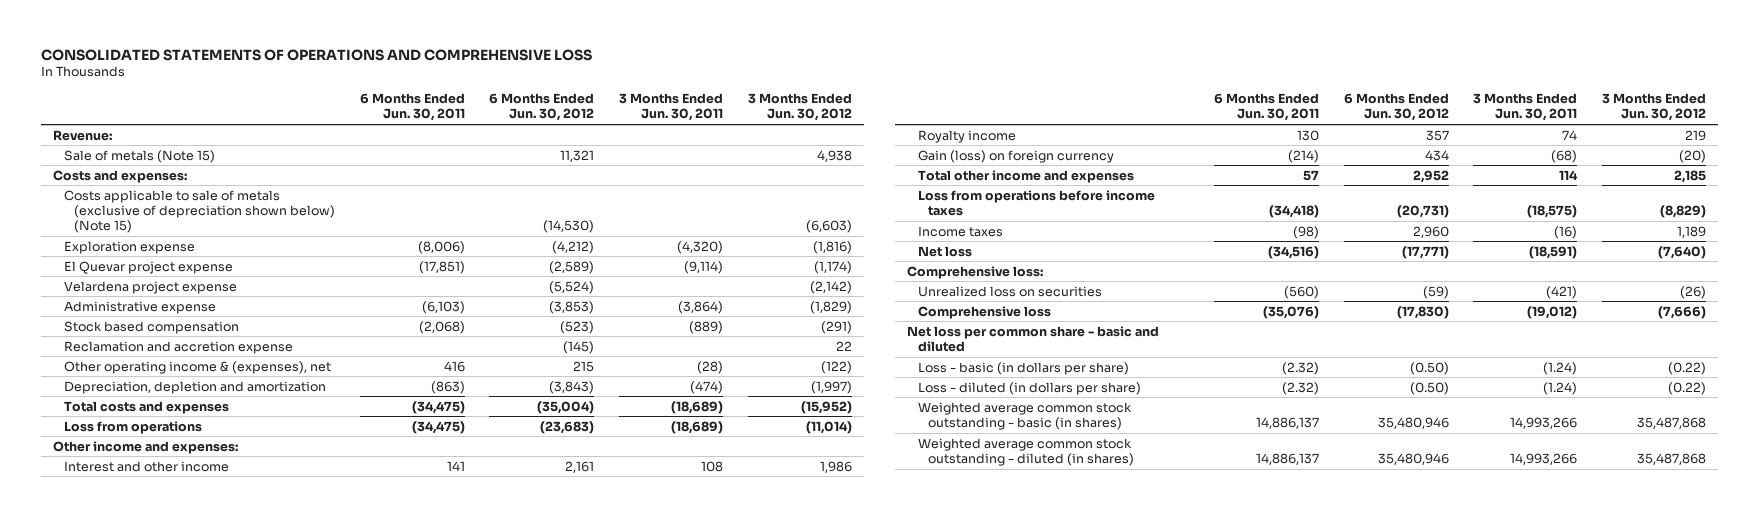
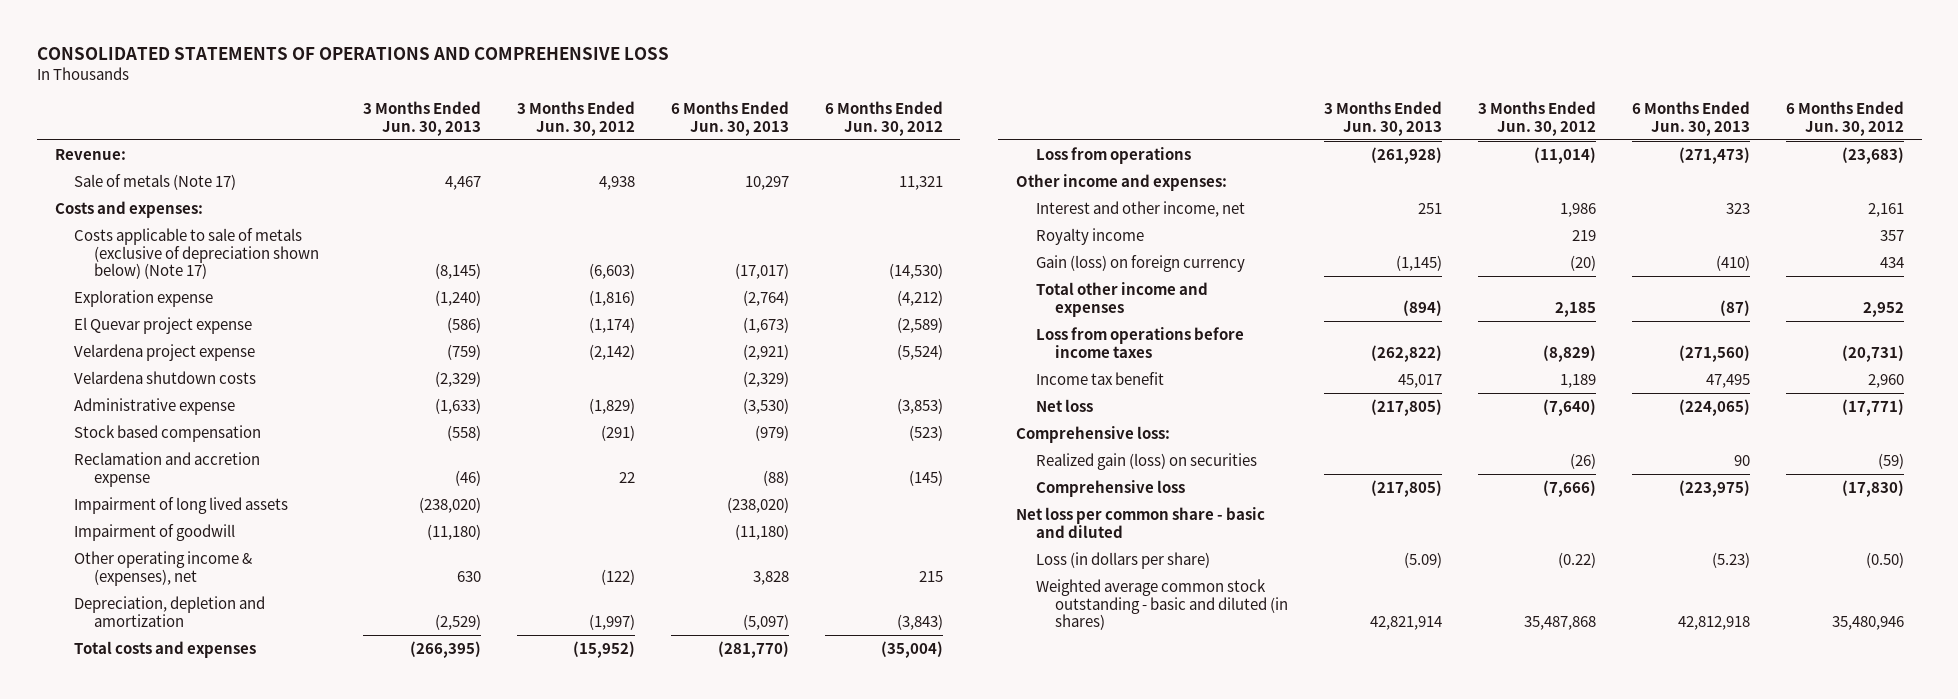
- | 6 Months Ended Jun. 30, 2011 | 6 Months Ended Jun. 30, 2012 | 3 Months Ended Jun. 30, 2011 | 3 Months Ended Jun. 30, 2012
+ | 3 Months Ended Jun. 30, 2013 | 3 Months Ended Jun. 30, 2012 | 6 Months Ended Jun. 30, 2013 | 6 Months Ended Jun. 30, 2012
- Sale of metals (Note 15) | | 11,321 | | 4,938
+ Sale of metals (Note 17) | 4,467 | 4,938 | 10,297 | 11,321
- Costs applicable to sale of metals (exclusive of depreciation shown below) (Note 15) | | (14,530) | | (6,603)
+ Costs applicable to sale of metals (exclusive of depreciation shown below) (Note 17) | (8,145) | (6,603) | (17,017) | (14,530)
+ Velardena shutdown costs | (2,329) | | (2,329) |
+ Impairment of long lived assets | (238,020) | | (238,020) |
+ Impairment of goodwill | (11,180) | | (11,180) |
- Interest and other income | 141 | 2,161 | 108 | 1,986
+ Interest and other income, net | 251 | 1,986 | 323 | 2,161
- Income taxes | (98) | 2,960 | (16) | 1,189
+ Income tax benefit | 45,017 | 1,189 | 47,495 | 2,960
- Unrealized loss on securities | (560) | (59) | (421) | (26)
+ Realized gain (loss) on securities | | (26) | 90 | (59)
- Loss - basic (in dollars per share) | (2.32) | (0.50) | (1.24) | (0.22)
- Loss - diluted (in dollars per share) | (2.32) | (0.50) | (1.24) | (0.22)
- Weighted average common stock outstanding - basic (in shares) | 14,886,137 | 35,480,946 | 14,993,266 | 35,487,868
- Weighted average common stock outstanding - diluted (in shares) | 14,886,137 | 35,480,946 | 14,993,266 | 35,487,868
+ Loss (in dollars per share) | (5.09) | (0.22) | (5.23) | (0.50)
+ Weighted average common stock outstanding - basic and diluted (in shares) | 42,821,914 | 35,487,868 | 42,812,918 | 35,480,946

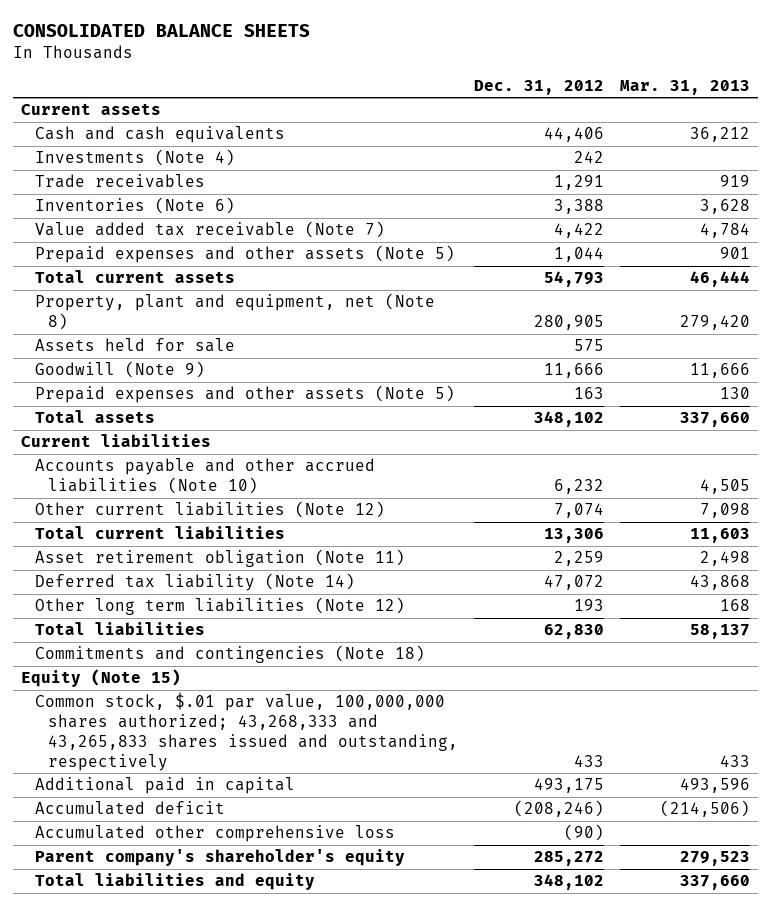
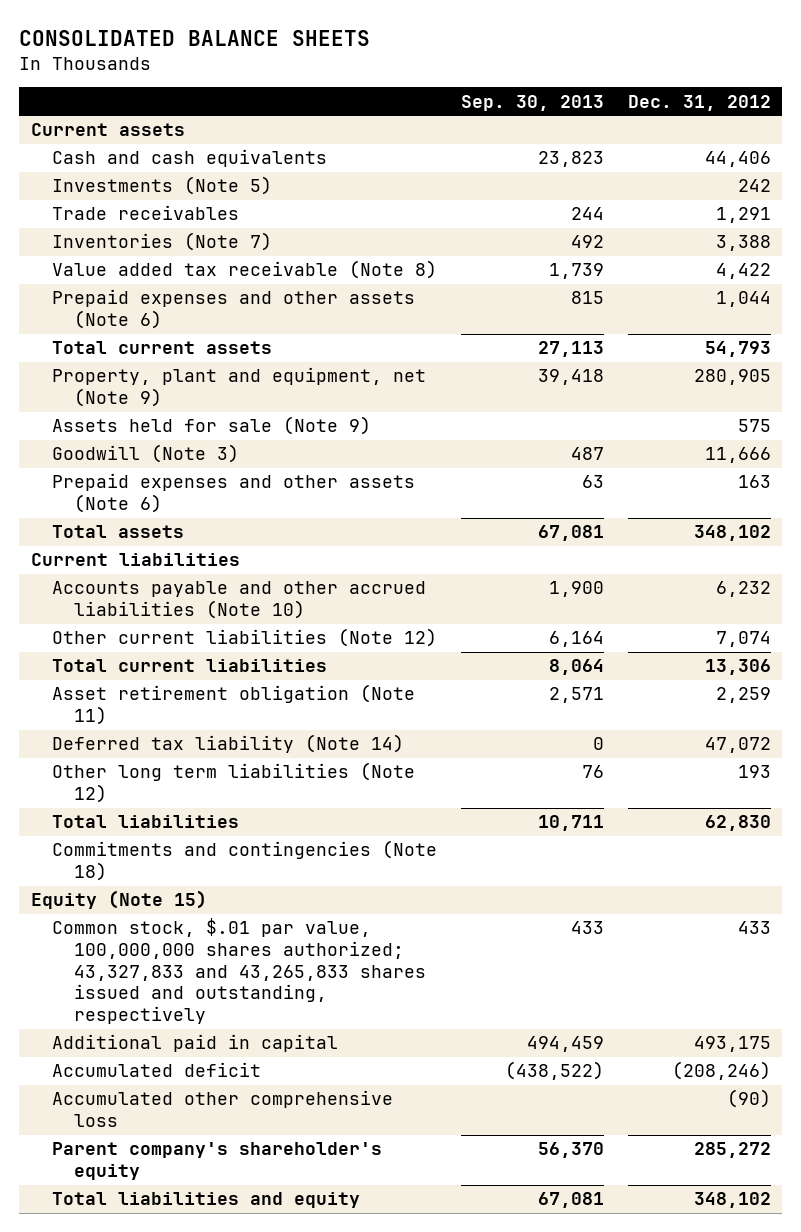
- | Dec. 31, 2012 | Mar. 31, 2013
+ | Sep. 30, 2013 | Dec. 31, 2012
- Investments (Note 4) | 242 |
+ Investments (Note 5) | | 242
- Inventories (Note 6) | 3,388 | 3,628
- Value added tax receivable (Note 7) | 4,422 | 4,784
- Prepaid expenses and other assets (Note 5) | 1,044 | 901
+ Inventories (Note 7) | 492 | 3,388
+ Value added tax receivable (Note 8) | 1,739 | 4,422
+ Prepaid expenses and other assets (Note 6) | 815 | 1,044
- Property, plant and equipment, net (Note 8) | 280,905 | 279,420
- Assets held for sale | 575 |
- Goodwill (Note 9) | 11,666 | 11,666
- Prepaid expenses and other assets (Note 5) | 163 | 130
+ Property, plant and equipment, net (Note 9) | 39,418 | 280,905
+ Assets held for sale (Note 9) | | 575
+ Goodwill (Note 3) | 487 | 11,666
+ Prepaid expenses and other assets (Note 6) | 63 | 163
- Common stock, $.01 par value, 100,000,000 shares authorized; 43,268,333 and 43,265,833 shares issued and outstanding, respectively | 433 | 433
+ Common stock, $.01 par value, 100,000,000 shares authorized; 43,327,833 and 43,265,833 shares issued and outstanding, respectively | 433 | 433

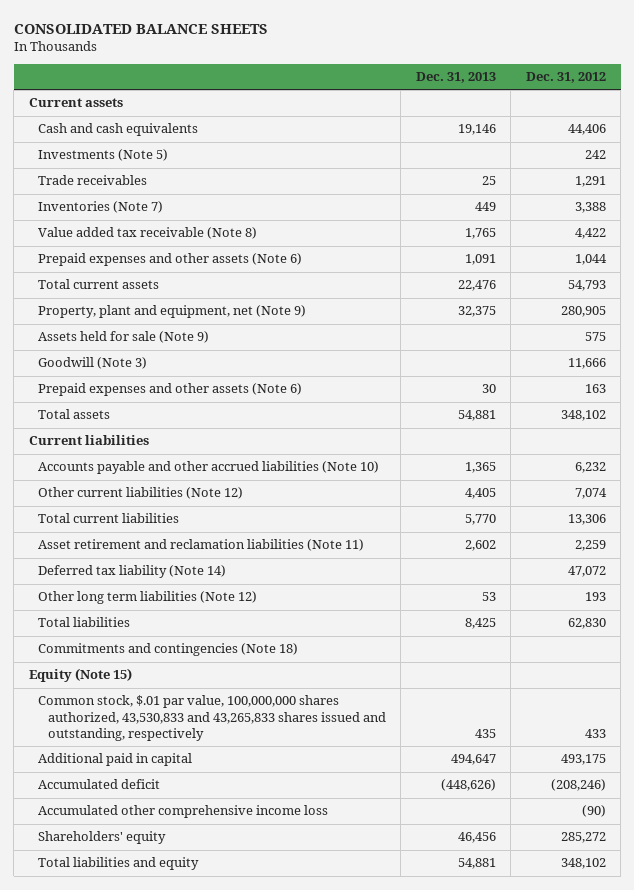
- | Sep. 30, 2013 | Dec. 31, 2012
+ | Dec. 31, 2013 | Dec. 31, 2012
- Asset retirement obligation (Note 11) | 2,571 | 2,259
+ Asset retirement and reclamation liabilities (Note 11) | 2,602 | 2,259
- Common stock, $.01 par value, 100,000,000 shares authorized; 43,327,833 and 43,265,833 shares issued and outstanding, respectively | 433 | 433
+ Common stock, $.01 par value, 100,000,000 shares authorized, 43,530,833 and 43,265,833 shares issued and outstanding, respectively | 435 | 433
- Accumulated other comprehensive loss | | (90)
- Parent company's shareholder's equity | 56,370 | 285,272
+ Accumulated other comprehensive income loss | | (90)
+ Shareholders' equity | 46,456 | 285,272

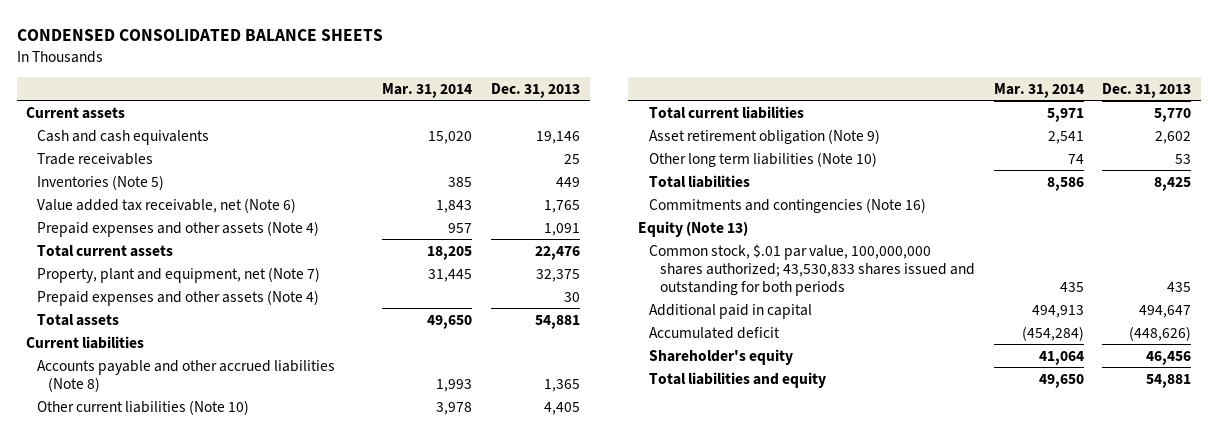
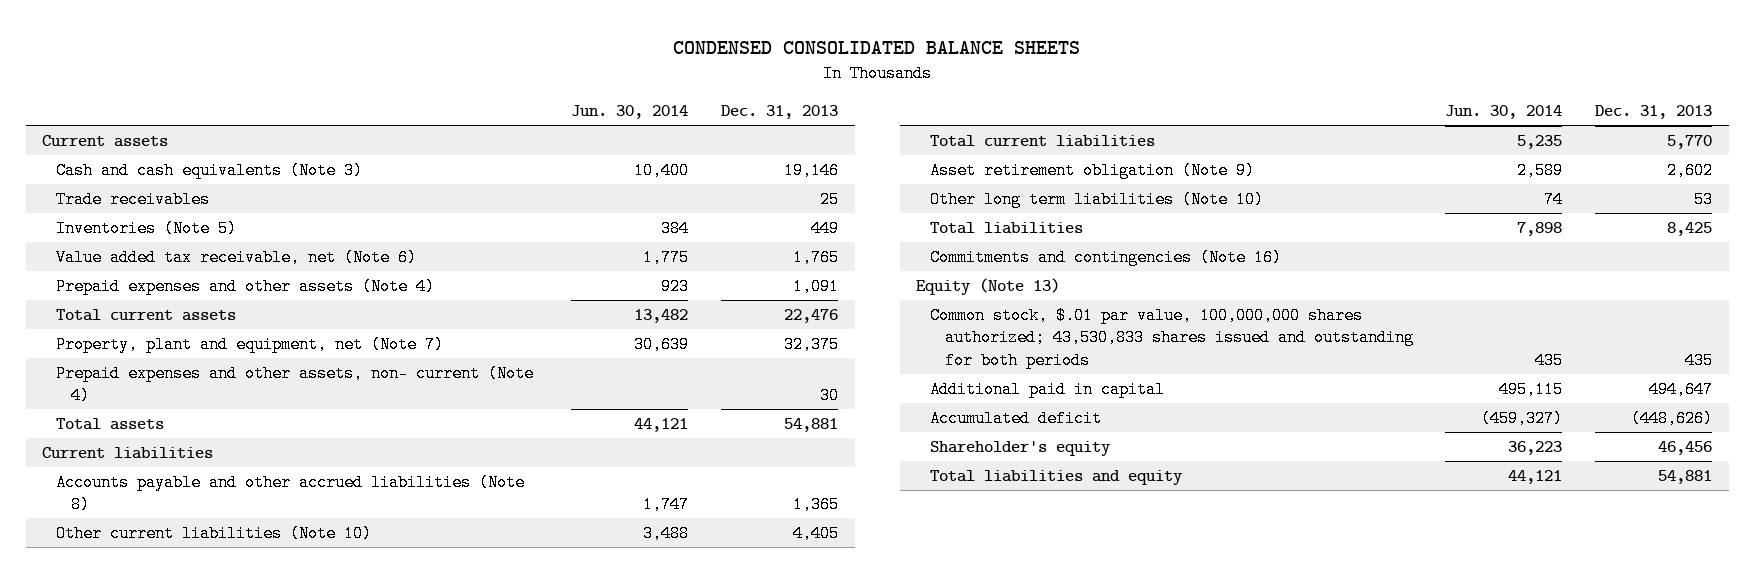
- | Mar. 31, 2014 | Dec. 31, 2013
+ | Jun. 30, 2014 | Dec. 31, 2013
- Cash and cash equivalents | 15,020 | 19,146
+ Cash and cash equivalents (Note 3) | 10,400 | 19,146
- Prepaid expenses and other assets (Note 4) | | 30
+ Prepaid expenses and other assets, non- current (Note 4) | | 30

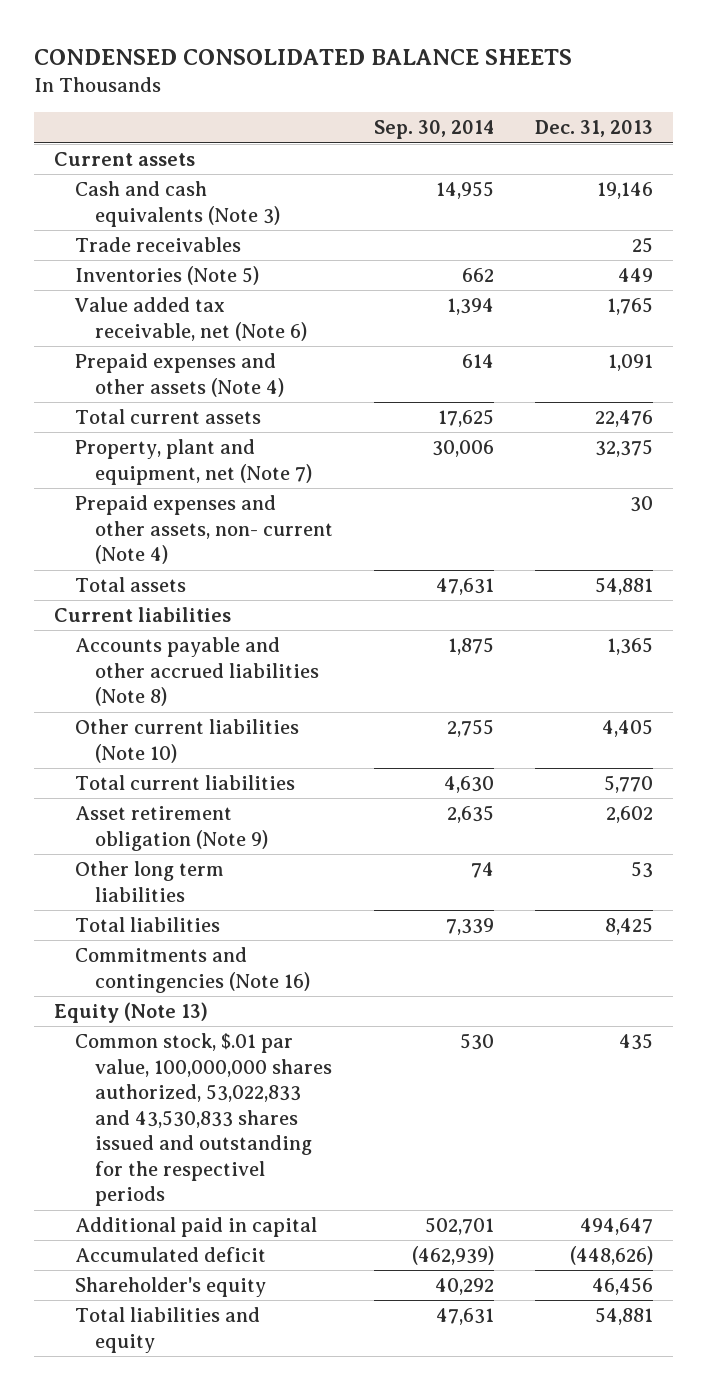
- | Jun. 30, 2014 | Dec. 31, 2013
+ | Sep. 30, 2014 | Dec. 31, 2013
- Other long term liabilities (Note 10) | 74 | 53
+ Other long term liabilities | 74 | 53
- Common stock, $.01 par value, 100,000,000 shares authorized; 43,530,833 shares issued and outstanding for both periods | 435 | 435
+ Common stock, $.01 par value, 100,000,000 shares authorized, 53,022,833 and 43,530,833 shares issued and outstanding for the respectivel periods | 530 | 435

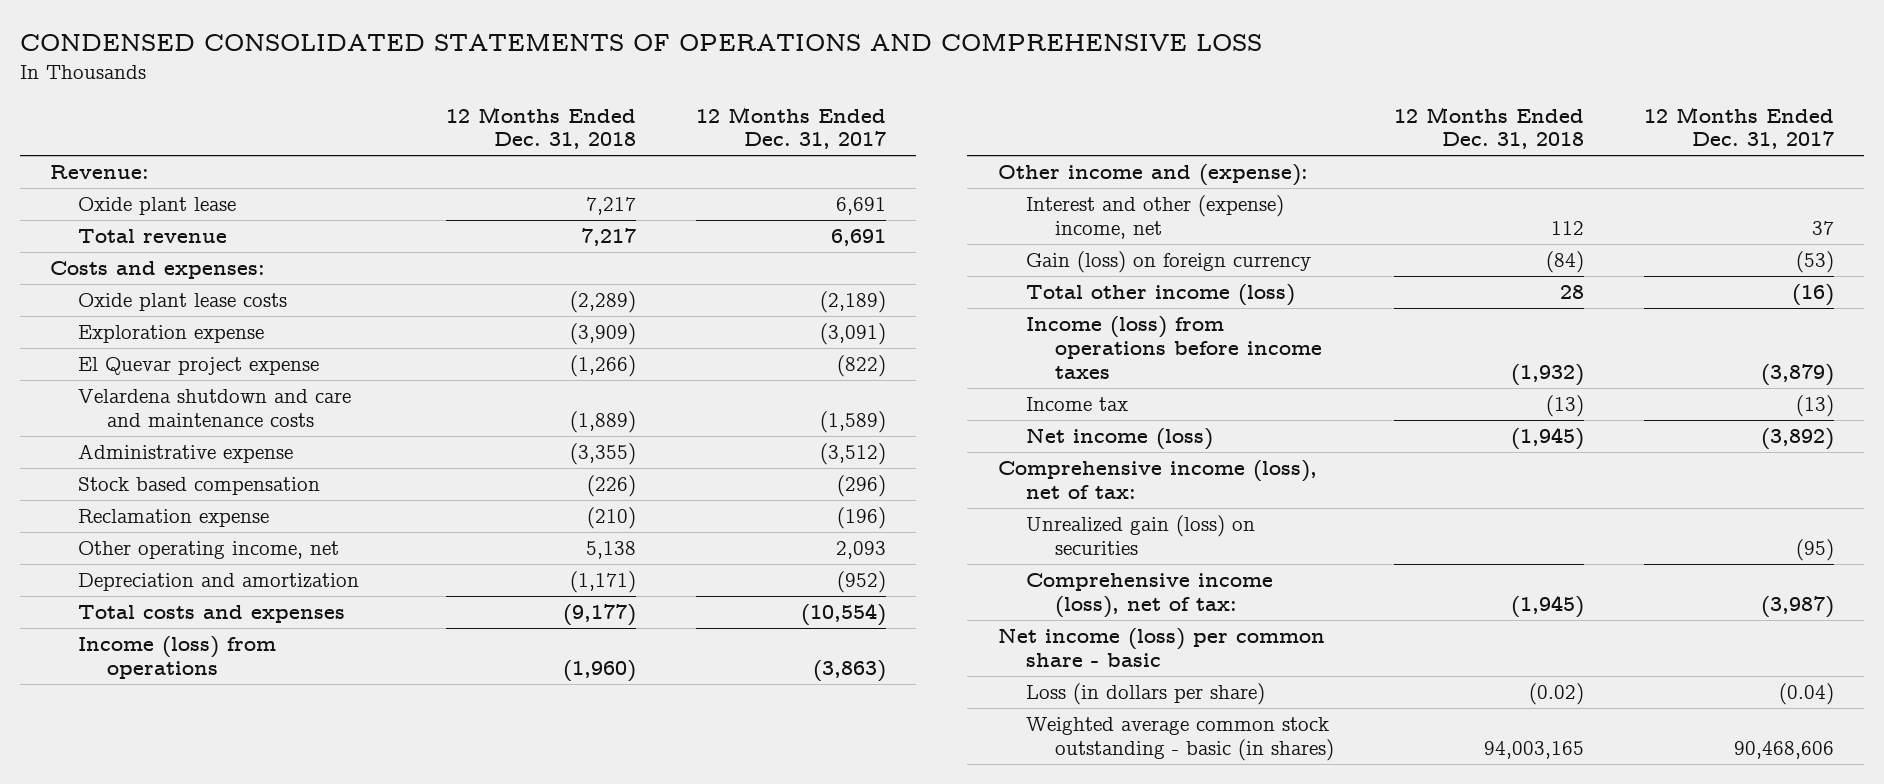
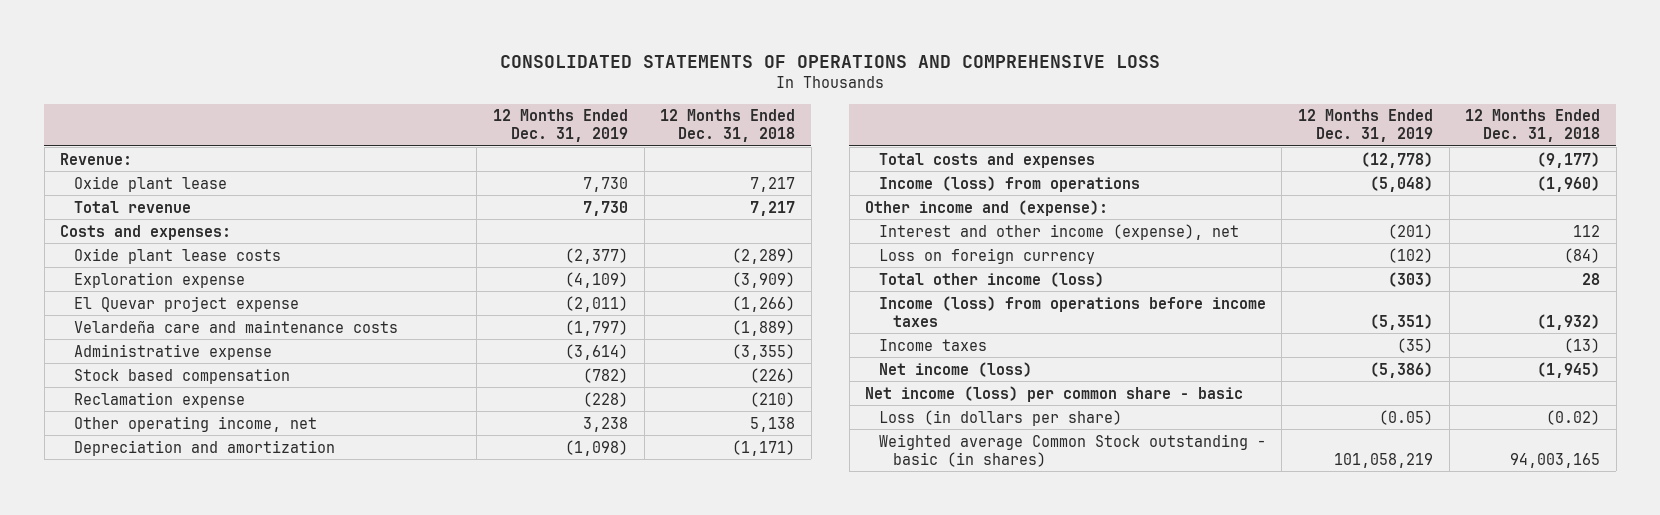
- CONDENSED CONSOLIDATED STATEMENTS OF OPERATIONS AND COMPREHENSIVE LOSS
+ CONSOLIDATED STATEMENTS OF OPERATIONS AND COMPREHENSIVE LOSS
- | 12 Months Ended Dec. 31, 2018 | 12 Months Ended Dec. 31, 2017
+ | 12 Months Ended Dec. 31, 2019 | 12 Months Ended Dec. 31, 2018
- Velardena shutdown and care and maintenance costs | (1,889) | (1,589)
+ Velardeña care and maintenance costs | (1,797) | (1,889)
- Interest and other (expense) income, net | 112 | 37
- Gain (loss) on foreign currency | (84) | (53)
+ Interest and other income (expense), net | (201) | 112
+ Loss on foreign currency | (102) | (84)
- Income tax | (13) | (13)
+ Income taxes | (35) | (13)
- Comprehensive income (loss), net of tax:
- Unrealized gain (loss) on securities | | (95)
- Comprehensive income (loss), net of tax: | (1,945) | (3,987)
- Weighted average common stock outstanding - basic (in shares) | 94,003,165 | 90,468,606
+ Weighted average Common Stock outstanding - basic (in shares) | 101,058,219 | 94,003,165

